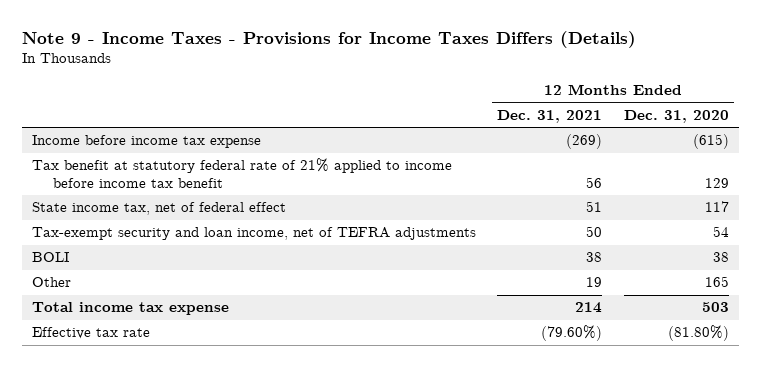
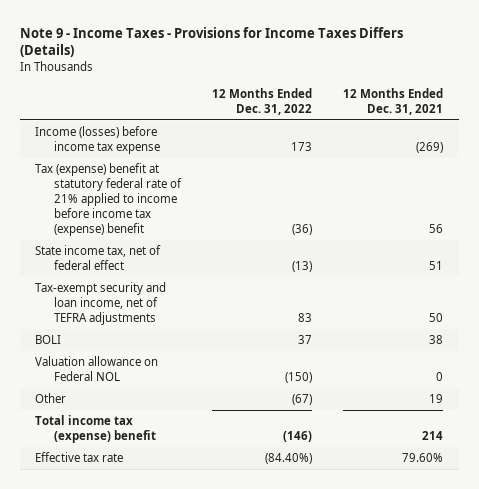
- | 12 Months Ended Dec. 31, 2021 | 12 Months Ended Dec. 31, 2020
+ | 12 Months Ended Dec. 31, 2022 | 12 Months Ended Dec. 31, 2021
- Income before income tax expense | (269) | (615)
- Tax benefit at statutory federal rate of 21% applied to income before income tax benefit | 56 | 129
+ Income (losses) before income tax expense | 173 | (269)
+ Tax (expense) benefit at statutory federal rate of 21% applied to income before income tax (expense) benefit | (36) | 56
+ Valuation allowance on Federal NOL | (150) | 0
- Total income tax expense | 214 | 503
- Effective tax rate | (79.60%) | (81.80%)
+ Total income tax (expense) benefit | (146) | 214
+ Effective tax rate | (84.40%) | 79.60%

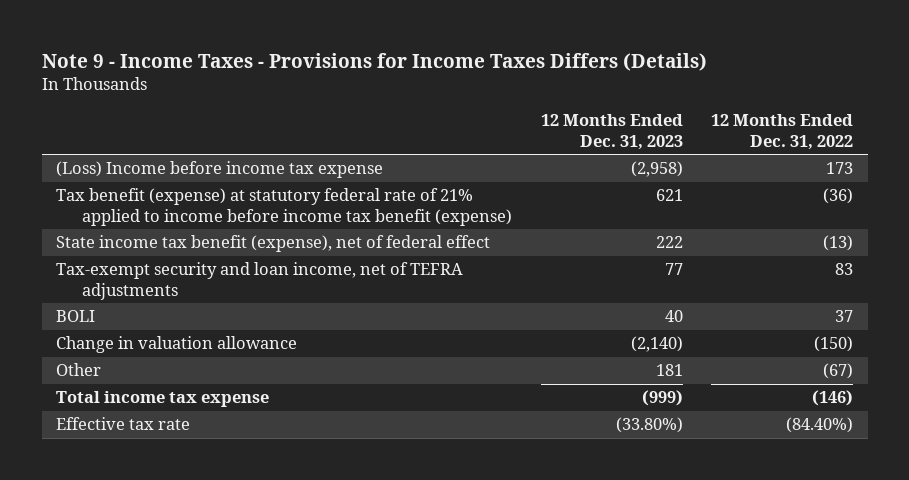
- | 12 Months Ended Dec. 31, 2022 | 12 Months Ended Dec. 31, 2021
+ | 12 Months Ended Dec. 31, 2023 | 12 Months Ended Dec. 31, 2022
- Income (losses) before income tax expense | 173 | (269)
- Tax (expense) benefit at statutory federal rate of 21% applied to income before income tax (expense) benefit | (36) | 56
- State income tax, net of federal effect | (13) | 51
+ (Loss) Income before income tax expense | (2,958) | 173
+ Tax benefit (expense) at statutory federal rate of 21% applied to income before income tax benefit (expense) | 621 | (36)
+ State income tax benefit (expense), net of federal effect | 222 | (13)
- Valuation allowance on Federal NOL | (150) | 0
+ Change in valuation allowance | (2,140) | (150)
- Total income tax (expense) benefit | (146) | 214
+ Total income tax expense | (999) | (146)

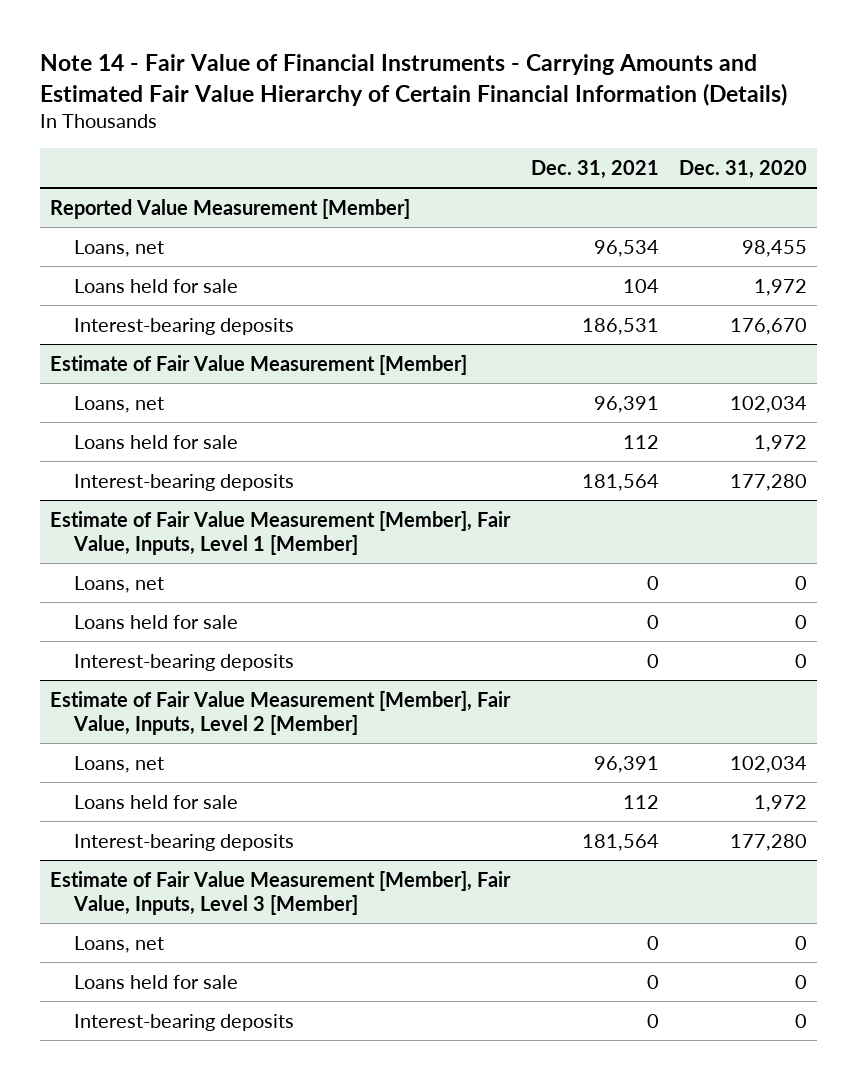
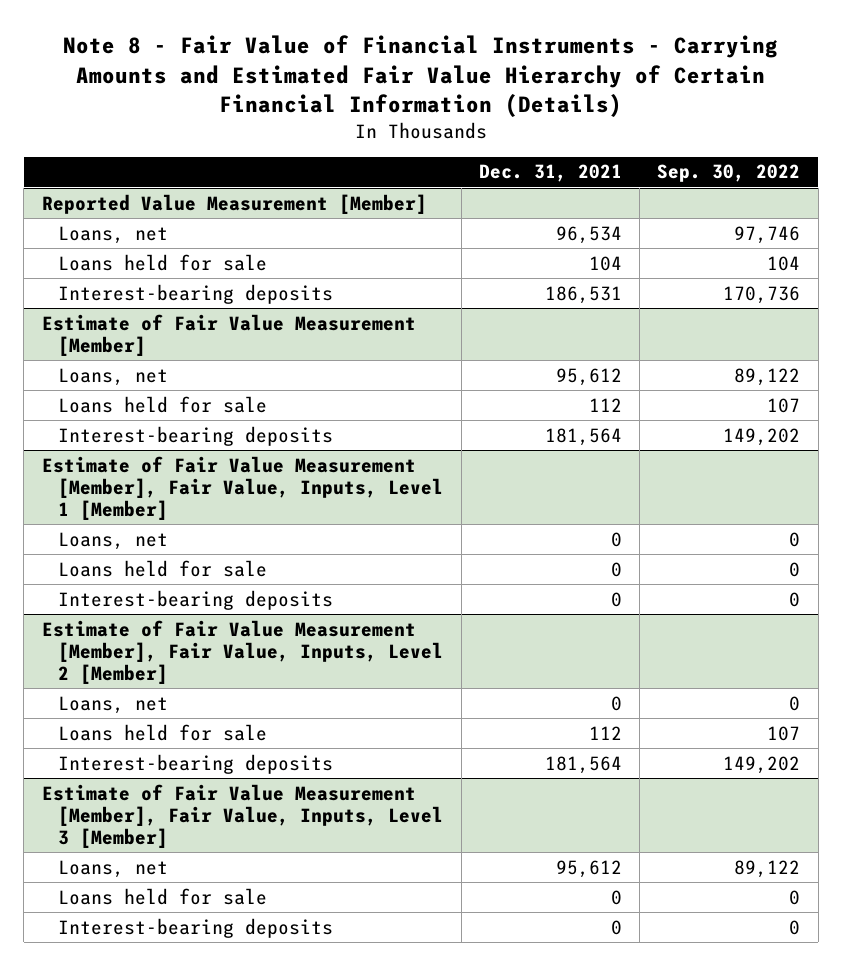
- Note 14 - Fair Value of Financial Instruments - Carrying Amounts and Estimated Fair Value Hierarchy of Certain Financial Information (Details)
+ Note 8 - Fair Value of Financial Instruments - Carrying Amounts and Estimated Fair Value Hierarchy of Certain Financial Information (Details)
- | Dec. 31, 2021 | Dec. 31, 2020
+ | Dec. 31, 2021 | Sep. 30, 2022
@ Estimate of Fair Value Measurement [Member]
- Loans, net | 96,391 | 102,034
+ Loans, net | 95,612 | 89,122
@ Estimate of Fair Value Measurement [Member], Fair Value, Inputs, Level 2 [Member]
- Loans, net | 96,391 | 102,034
+ Loans, net | 0 | 0
@ Estimate of Fair Value Measurement [Member], Fair Value, Inputs, Level 3 [Member]
- Loans, net | 0 | 0
+ Loans, net | 95,612 | 89,122

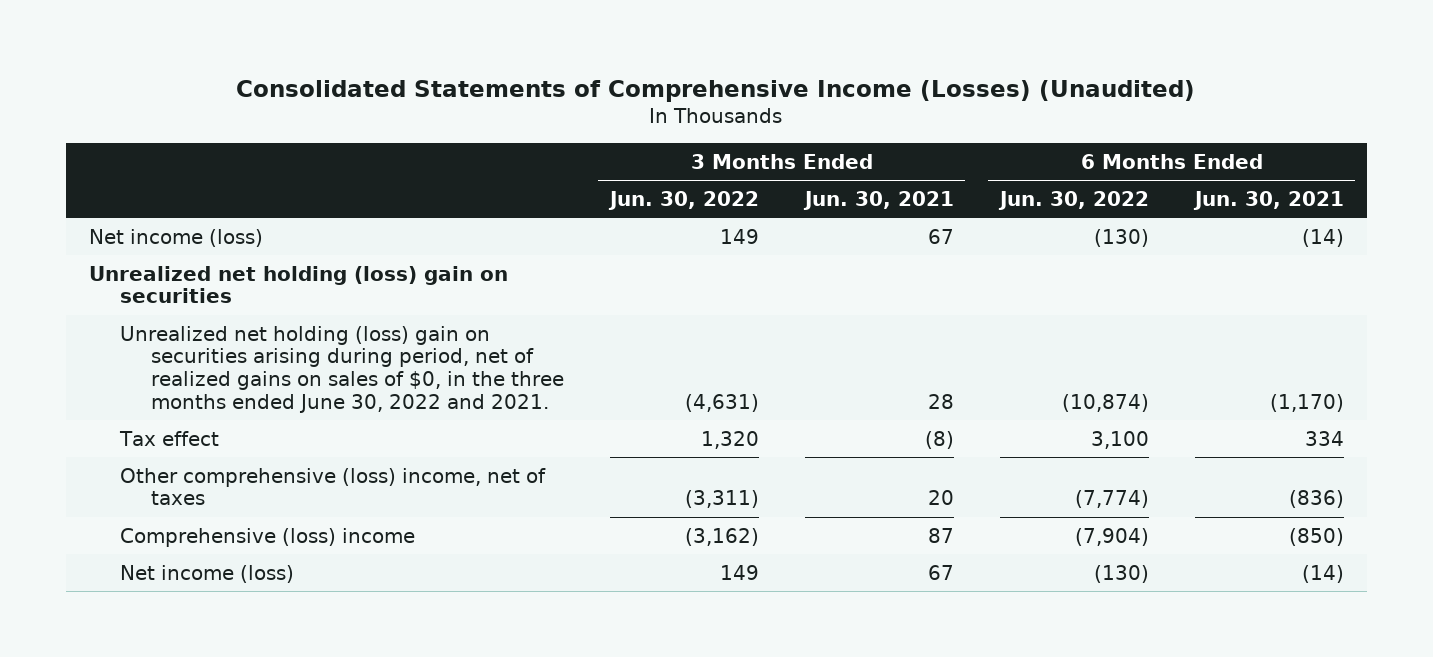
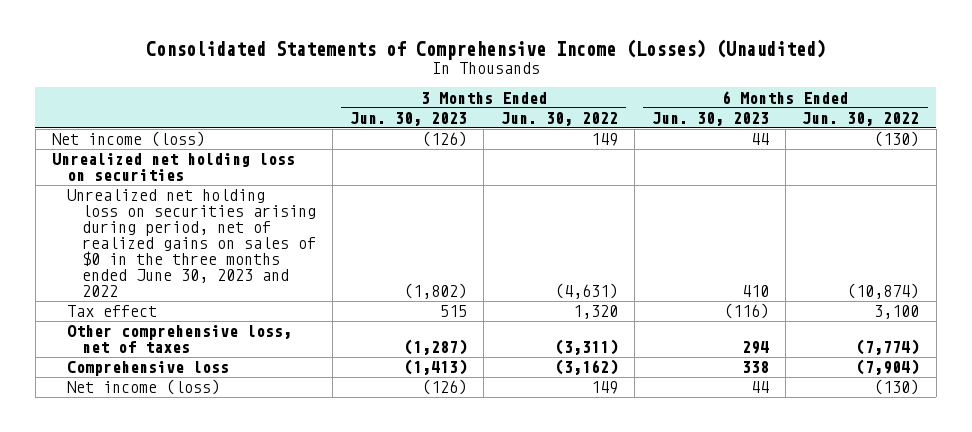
- | 3 Months Ended Jun. 30, 2022 | 3 Months Ended Jun. 30, 2021 | 6 Months Ended Jun. 30, 2022 | 6 Months Ended Jun. 30, 2021
+ | 3 Months Ended Jun. 30, 2023 | 3 Months Ended Jun. 30, 2022 | 6 Months Ended Jun. 30, 2023 | 6 Months Ended Jun. 30, 2022
- Unrealized net holding (loss) gain on securities
- Unrealized net holding (loss) gain on securities arising during period, net of realized gains on sales of $0, in the three months ended June 30, 2022 and 2021. | (4,631) | 28 | (10,874) | (1,170)
+ Unrealized net holding loss on securities
+ Unrealized net holding loss on securities arising during period, net of realized gains on sales of $0 in the three months ended June 30, 2023 and 2022 | (1,802) | (4,631) | 410 | (10,874)
- Other comprehensive (loss) income, net of taxes | (3,311) | 20 | (7,774) | (836)
- Comprehensive (loss) income | (3,162) | 87 | (7,904) | (850)
+ Other comprehensive loss, net of taxes | (1,287) | (3,311) | 294 | (7,774)
+ Comprehensive loss | (1,413) | (3,162) | 338 | (7,904)

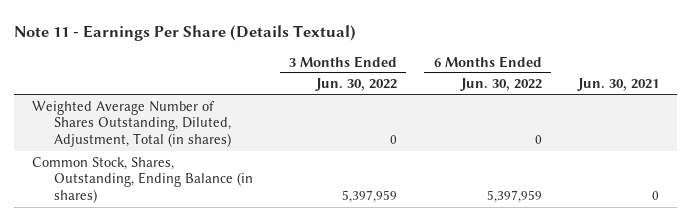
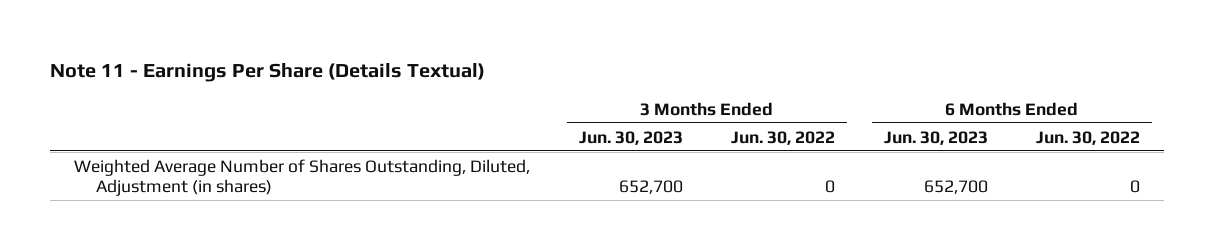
- | 3 Months Ended Jun. 30, 2022 | 6 Months Ended Jun. 30, 2022 | Jun. 30, 2021
+ | 3 Months Ended Jun. 30, 2023 | 3 Months Ended Jun. 30, 2022 | 6 Months Ended Jun. 30, 2023 | 6 Months Ended Jun. 30, 2022
- Weighted Average Number of Shares Outstanding, Diluted, Adjustment, Total (in shares) | 0 | 0 |
- Common Stock, Shares, Outstanding, Ending Balance (in shares) | 5,397,959 | 5,397,959 | 0
+ Weighted Average Number of Shares Outstanding, Diluted, Adjustment (in shares) | 652,700 | 0 | 652,700 | 0

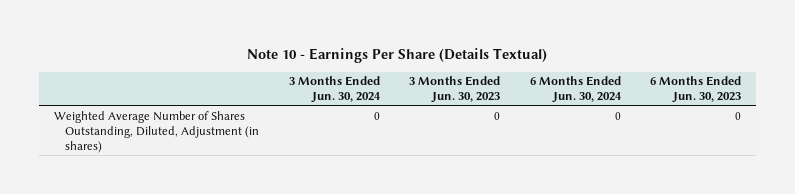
- Note 11 - Earnings Per Share (Details Textual)
+ Note 10 - Earnings Per Share (Details Textual)
- | 3 Months Ended Jun. 30, 2023 | 3 Months Ended Jun. 30, 2022 | 6 Months Ended Jun. 30, 2023 | 6 Months Ended Jun. 30, 2022
+ | 3 Months Ended Jun. 30, 2024 | 3 Months Ended Jun. 30, 2023 | 6 Months Ended Jun. 30, 2024 | 6 Months Ended Jun. 30, 2023
- Weighted Average Number of Shares Outstanding, Diluted, Adjustment (in shares) | 652,700 | 0 | 652,700 | 0
+ Weighted Average Number of Shares Outstanding, Diluted, Adjustment (in shares) | 0 | 0 | 0 | 0

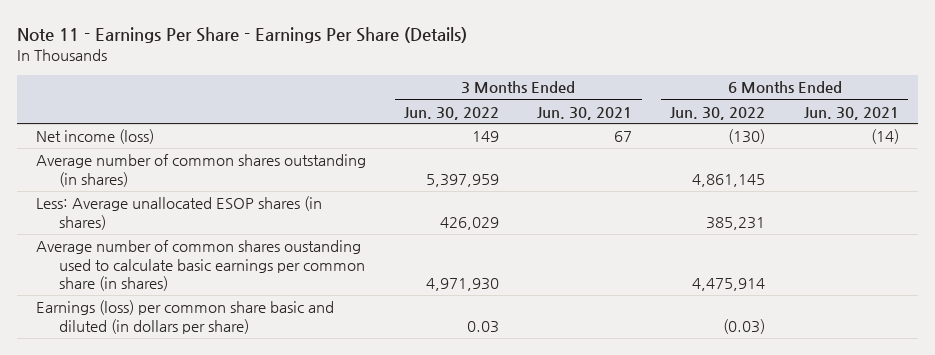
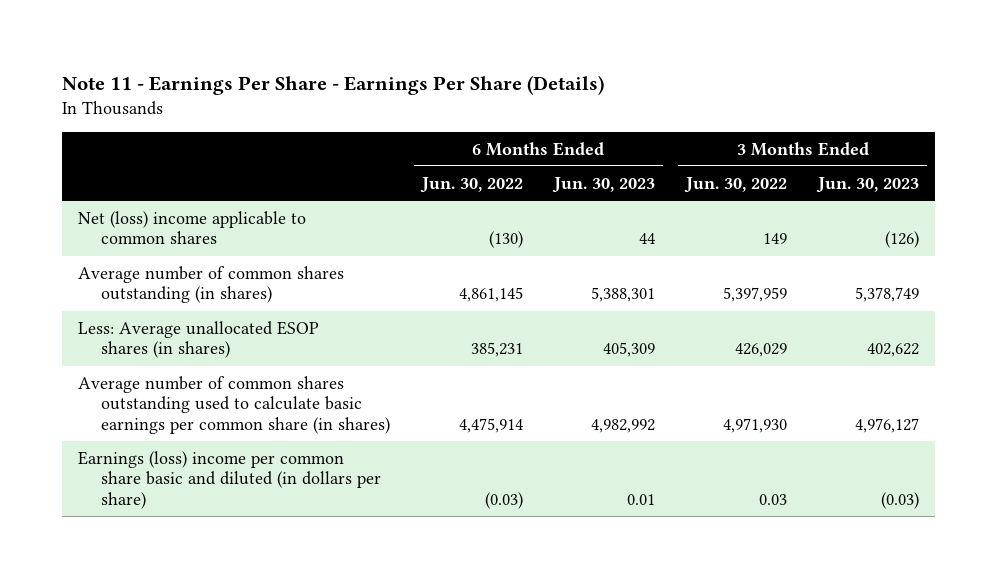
- | 3 Months Ended Jun. 30, 2022 | 3 Months Ended Jun. 30, 2021 | 6 Months Ended Jun. 30, 2022 | 6 Months Ended Jun. 30, 2021
+ | 6 Months Ended Jun. 30, 2022 | 6 Months Ended Jun. 30, 2023 | 3 Months Ended Jun. 30, 2022 | 3 Months Ended Jun. 30, 2023
- Net income (loss) | 149 | 67 | (130) | (14)
+ Net (loss) income applicable to common shares | (130) | 44 | 149 | (126)
- Average number of common shares oustanding used to calculate basic earnings per common share (in shares) | 4,971,930 | | 4,475,914 |
- Earnings (loss) per common share basic and diluted (in dollars per share) | 0.03 | | (0.03) |
+ Average number of common shares outstanding used to calculate basic earnings per common share (in shares) | 4,475,914 | 4,982,992 | 4,971,930 | 4,976,127
+ Earnings (loss) income per common share basic and diluted (in dollars per share) | (0.03) | 0.01 | 0.03 | (0.03)

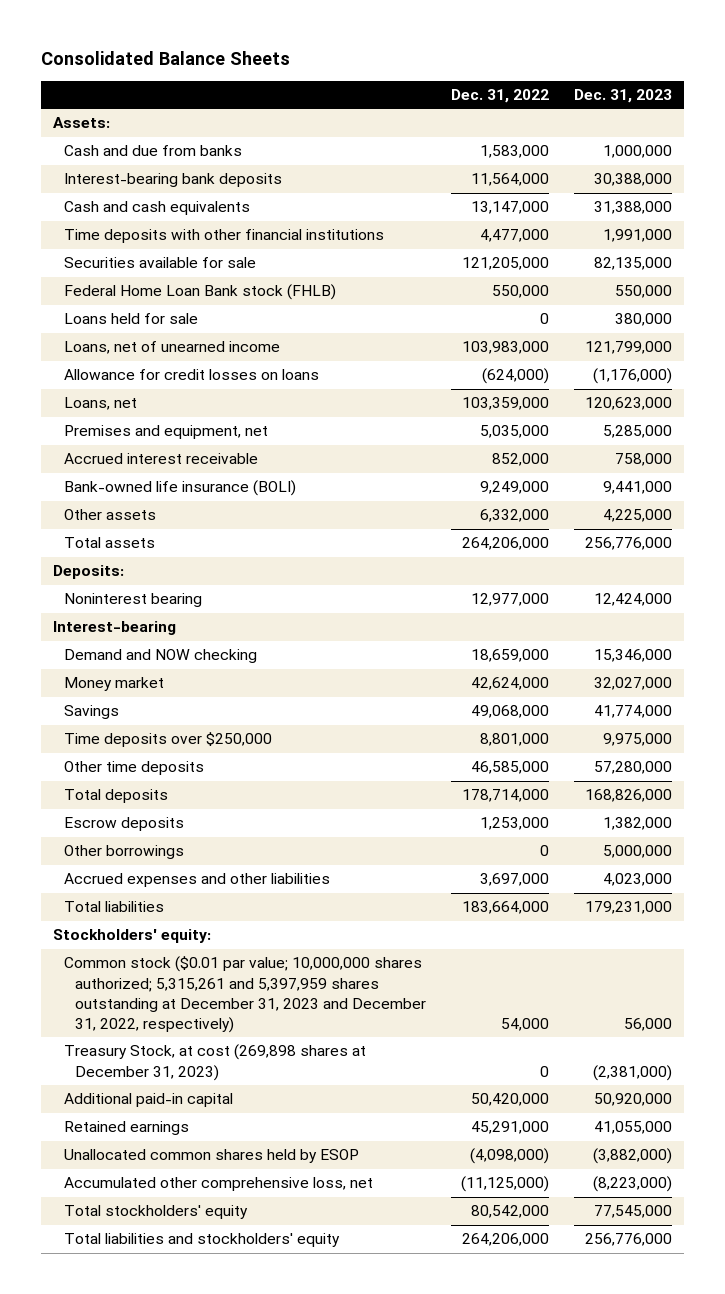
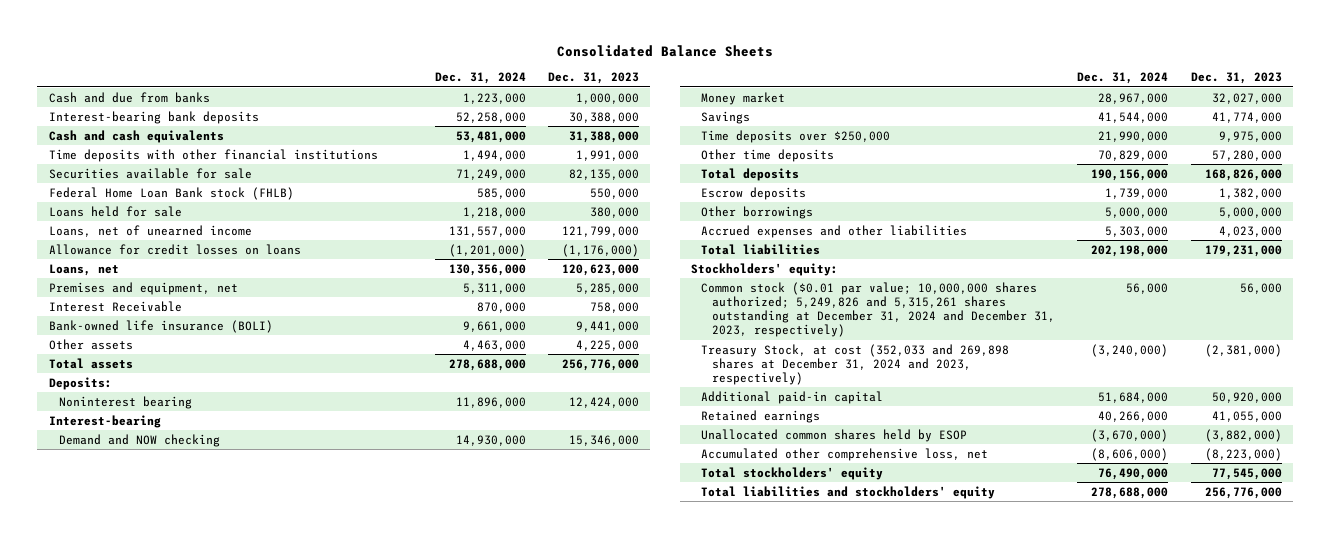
- | Dec. 31, 2022 | Dec. 31, 2023
+ | Dec. 31, 2024 | Dec. 31, 2023
- Assets:
- Accrued interest receivable | 852,000 | 758,000
+ Interest Receivable | 870,000 | 758,000
- Common stock ($0.01 par value; 10,000,000 shares authorized; 5,315,261 and 5,397,959 shares outstanding at December 31, 2023 and December 31, 2022, respectively) | 54,000 | 56,000
- Treasury Stock, at cost (269,898 shares at December 31, 2023) | 0 | (2,381,000)
+ Common stock ($0.01 par value; 10,000,000 shares authorized; 5,249,826 and 5,315,261 shares outstanding at December 31, 2024 and December 31, 2023, respectively) | 56,000 | 56,000
+ Treasury Stock, at cost (352,033 and 269,898 shares at December 31, 2024 and 2023, respectively) | (3,240,000) | (2,381,000)

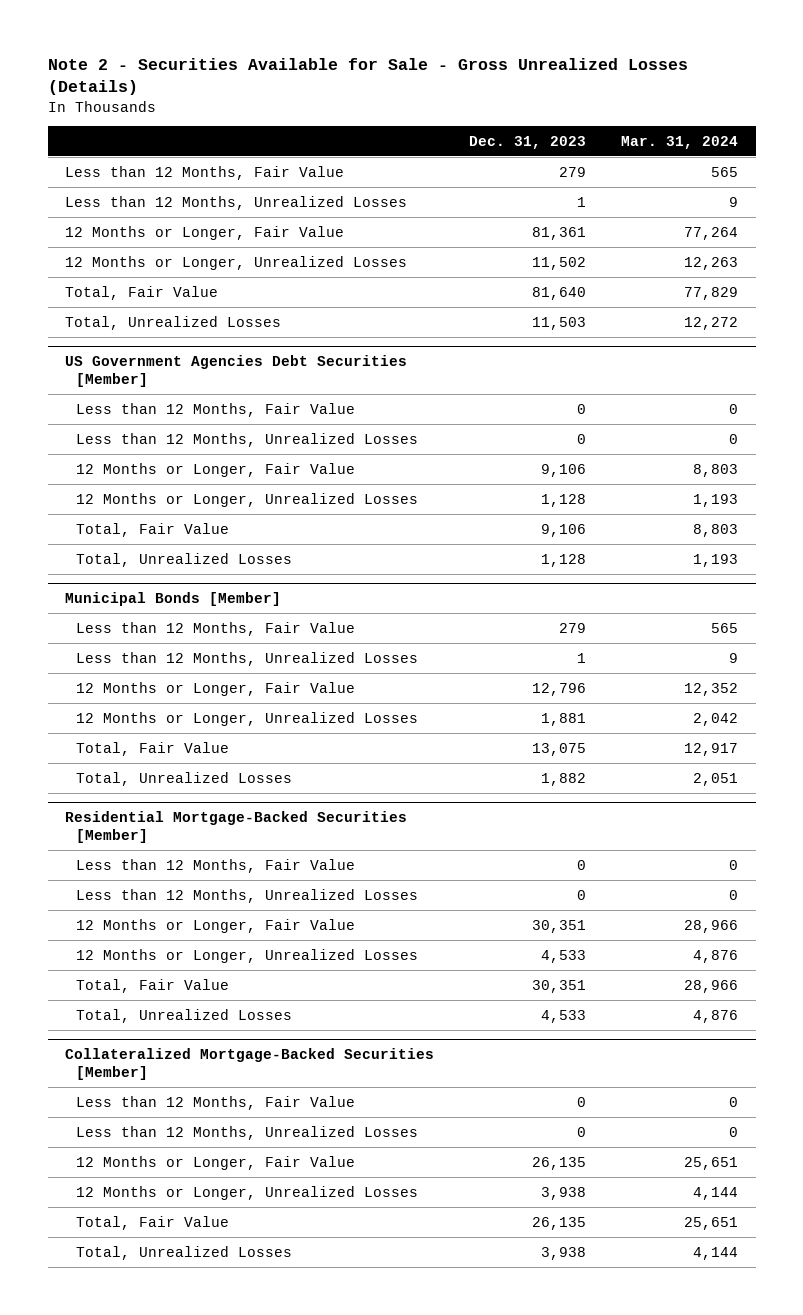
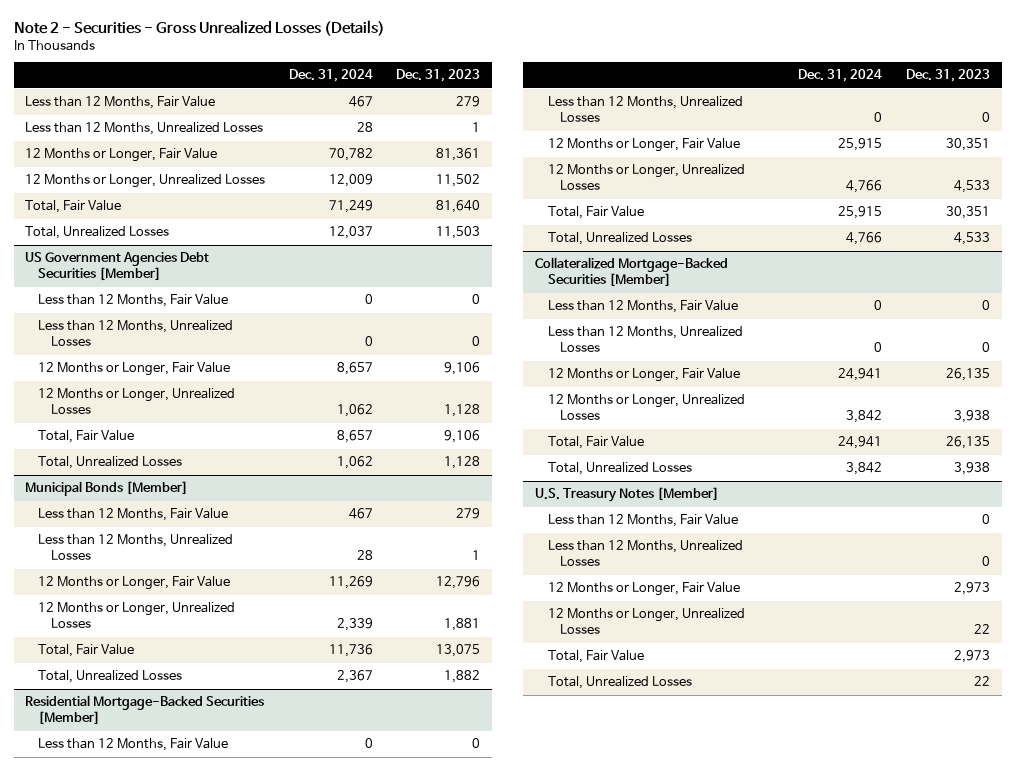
- Note 2 - Securities Available for Sale - Gross Unrealized Losses (Details)
+ Note 2 - Securities - Gross Unrealized Losses (Details)
- | Dec. 31, 2023 | Mar. 31, 2024
+ | Dec. 31, 2024 | Dec. 31, 2023
+ U.S. Treasury Notes [Member]
+ Less than 12 Months, Fair Value | | 0
+ Less than 12 Months, Unrealized Losses | | 0
+ 12 Months or Longer, Fair Value | | 2,973
+ 12 Months or Longer, Unrealized Losses | | 22
+ Total, Fair Value | | 2,973
+ Total, Unrealized Losses | | 22

